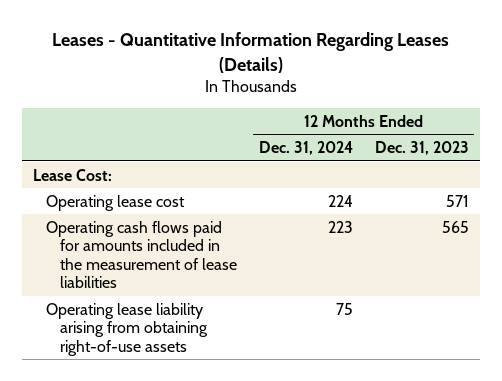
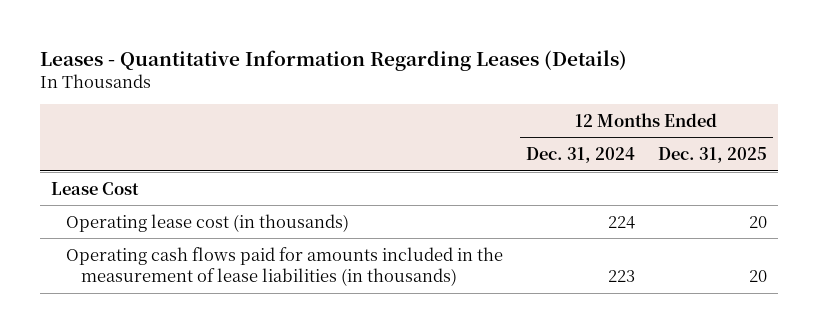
- | 12 Months Ended Dec. 31, 2024 | 12 Months Ended Dec. 31, 2023
+ | 12 Months Ended Dec. 31, 2024 | 12 Months Ended Dec. 31, 2025
- Lease Cost:
- Operating lease cost | 224 | 571
- Operating cash flows paid for amounts included in the measurement of lease liabilities | 223 | 565
- Operating lease liability arising from obtaining right-of-use assets | 75 |
+ Lease Cost
+ Operating lease cost (in thousands) | 224 | 20
+ Operating cash flows paid for amounts included in the measurement of lease liabilities (in thousands) | 223 | 20

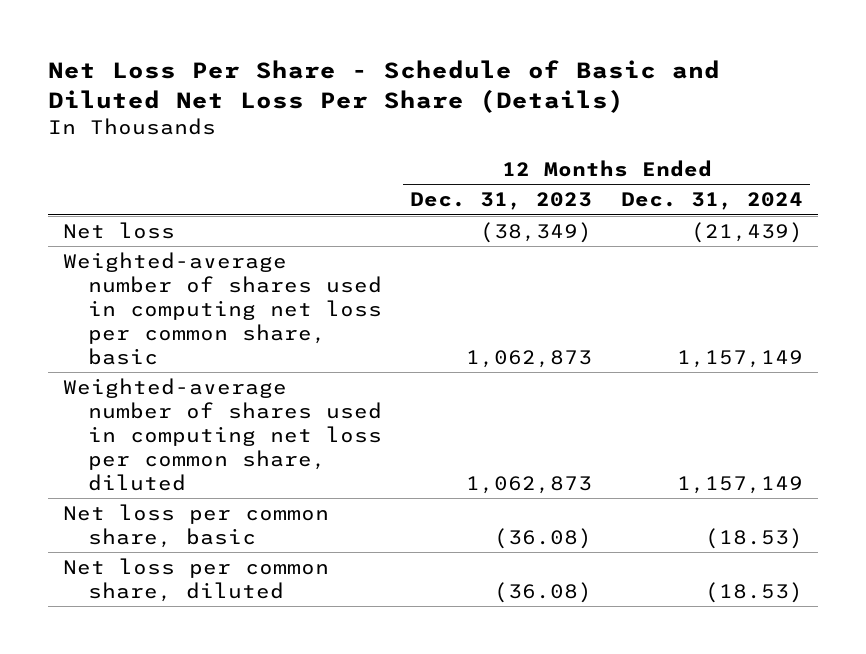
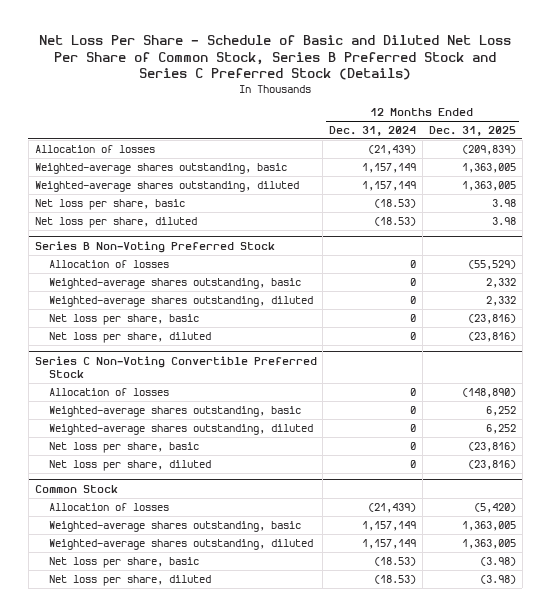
- Net Loss Per Share - Schedule of Basic and Diluted Net Loss Per Share (Details)
+ Net Loss Per Share - Schedule of Basic and Diluted Net Loss Per Share of Common Stock, Series B Preferred Stock and Series C Preferred Stock (Details)
- | 12 Months Ended Dec. 31, 2023 | 12 Months Ended Dec. 31, 2024
+ | 12 Months Ended Dec. 31, 2024 | 12 Months Ended Dec. 31, 2025
- Net loss | (38,349) | (21,439)
- Weighted-average number of shares used in computing net loss per common share, basic | 1,062,873 | 1,157,149
- Weighted-average number of shares used in computing net loss per common share, diluted | 1,062,873 | 1,157,149
- Net loss per common share, basic | (36.08) | (18.53)
- Net loss per common share, diluted | (36.08) | (18.53)
+ Allocation of losses | (21,439) | (209,839)
+ Weighted-average shares outstanding, basic | 1,157,149 | 1,363,005
+ Weighted-average shares outstanding, diluted | 1,157,149 | 1,363,005
+ Net loss per share, basic | (18.53) | 3.98
+ Net loss per share, diluted | (18.53) | 3.98
+ Series B Non-Voting Preferred Stock
+ Allocation of losses | 0 | (55,529)
+ Weighted-average shares outstanding, basic | 0 | 2,332
+ Weighted-average shares outstanding, diluted | 0 | 2,332
+ Net loss per share, basic | 0 | (23,816)
+ Net loss per share, diluted | 0 | (23,816)
+ Series C Non-Voting Convertible Preferred Stock
+ Allocation of losses | 0 | (148,890)
+ Weighted-average shares outstanding, basic | 0 | 6,252
+ Weighted-average shares outstanding, diluted | 0 | 6,252
+ Net loss per share, basic | 0 | (23,816)
+ Net loss per share, diluted | 0 | (23,816)
+ Common Stock
+ Allocation of losses | (21,439) | (5,420)
+ Weighted-average shares outstanding, basic | 1,157,149 | 1,363,005
+ Weighted-average shares outstanding, diluted | 1,157,149 | 1,363,005
+ Net loss per share, basic | (18.53) | (3.98)
+ Net loss per share, diluted | (18.53) | (3.98)

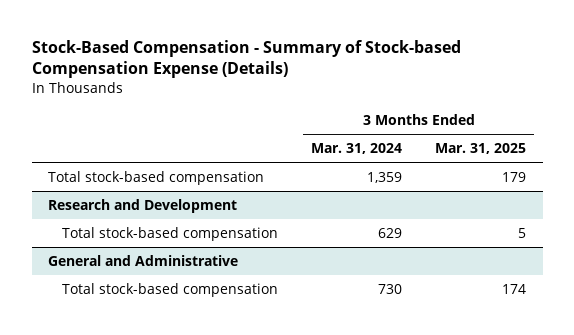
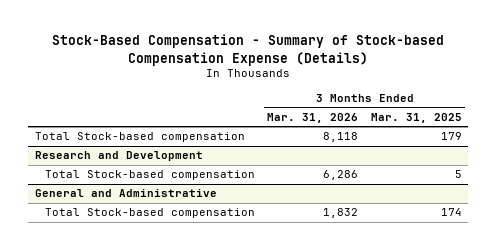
- | 3 Months Ended Mar. 31, 2024 | 3 Months Ended Mar. 31, 2025
+ | 3 Months Ended Mar. 31, 2026 | 3 Months Ended Mar. 31, 2025
- Total stock-based compensation | 1,359 | 179
+ Total Stock-based compensation | 8,118 | 179
@ Research and Development
- Total stock-based compensation | 629 | 5
+ Total Stock-based compensation | 6,286 | 5
@ General and Administrative
- Total stock-based compensation | 730 | 174
+ Total Stock-based compensation | 1,832 | 174

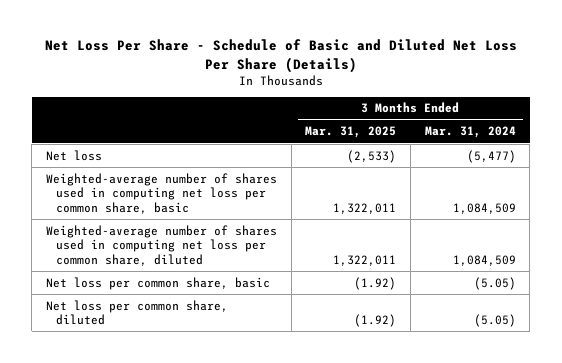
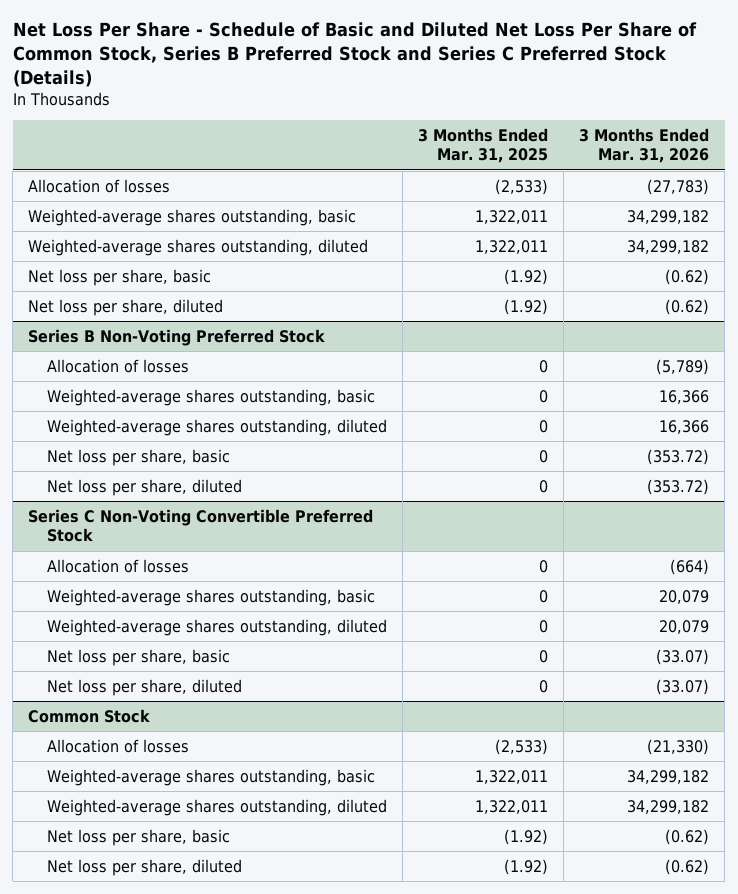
- Net Loss Per Share - Schedule of Basic and Diluted Net Loss Per Share (Details)
+ Net Loss Per Share - Schedule of Basic and Diluted Net Loss Per Share of Common Stock, Series B Preferred Stock and Series C Preferred Stock (Details)
- | 3 Months Ended Mar. 31, 2025 | 3 Months Ended Mar. 31, 2024
+ | 3 Months Ended Mar. 31, 2025 | 3 Months Ended Mar. 31, 2026
- Net loss | (2,533) | (5,477)
- Weighted-average number of shares used in computing net loss per common share, basic | 1,322,011 | 1,084,509
- Weighted-average number of shares used in computing net loss per common share, diluted | 1,322,011 | 1,084,509
- Net loss per common share, basic | (1.92) | (5.05)
- Net loss per common share, diluted | (1.92) | (5.05)
+ Allocation of losses | (2,533) | (27,783)
+ Weighted-average shares outstanding, basic | 1,322,011 | 34,299,182
+ Weighted-average shares outstanding, diluted | 1,322,011 | 34,299,182
+ Net loss per share, basic | (1.92) | (0.62)
+ Net loss per share, diluted | (1.92) | (0.62)
+ Series B Non-Voting Preferred Stock
+ Allocation of losses | 0 | (5,789)
+ Weighted-average shares outstanding, basic | 0 | 16,366
+ Weighted-average shares outstanding, diluted | 0 | 16,366
+ Net loss per share, basic | 0 | (353.72)
+ Net loss per share, diluted | 0 | (353.72)
+ Series C Non-Voting Convertible Preferred Stock
+ Allocation of losses | 0 | (664)
+ Weighted-average shares outstanding, basic | 0 | 20,079
+ Weighted-average shares outstanding, diluted | 0 | 20,079
+ Net loss per share, basic | 0 | (33.07)
+ Net loss per share, diluted | 0 | (33.07)
+ Common Stock
+ Allocation of losses | (2,533) | (21,330)
+ Weighted-average shares outstanding, basic | 1,322,011 | 34,299,182
+ Weighted-average shares outstanding, diluted | 1,322,011 | 34,299,182
+ Net loss per share, basic | (1.92) | (0.62)
+ Net loss per share, diluted | (1.92) | (0.62)

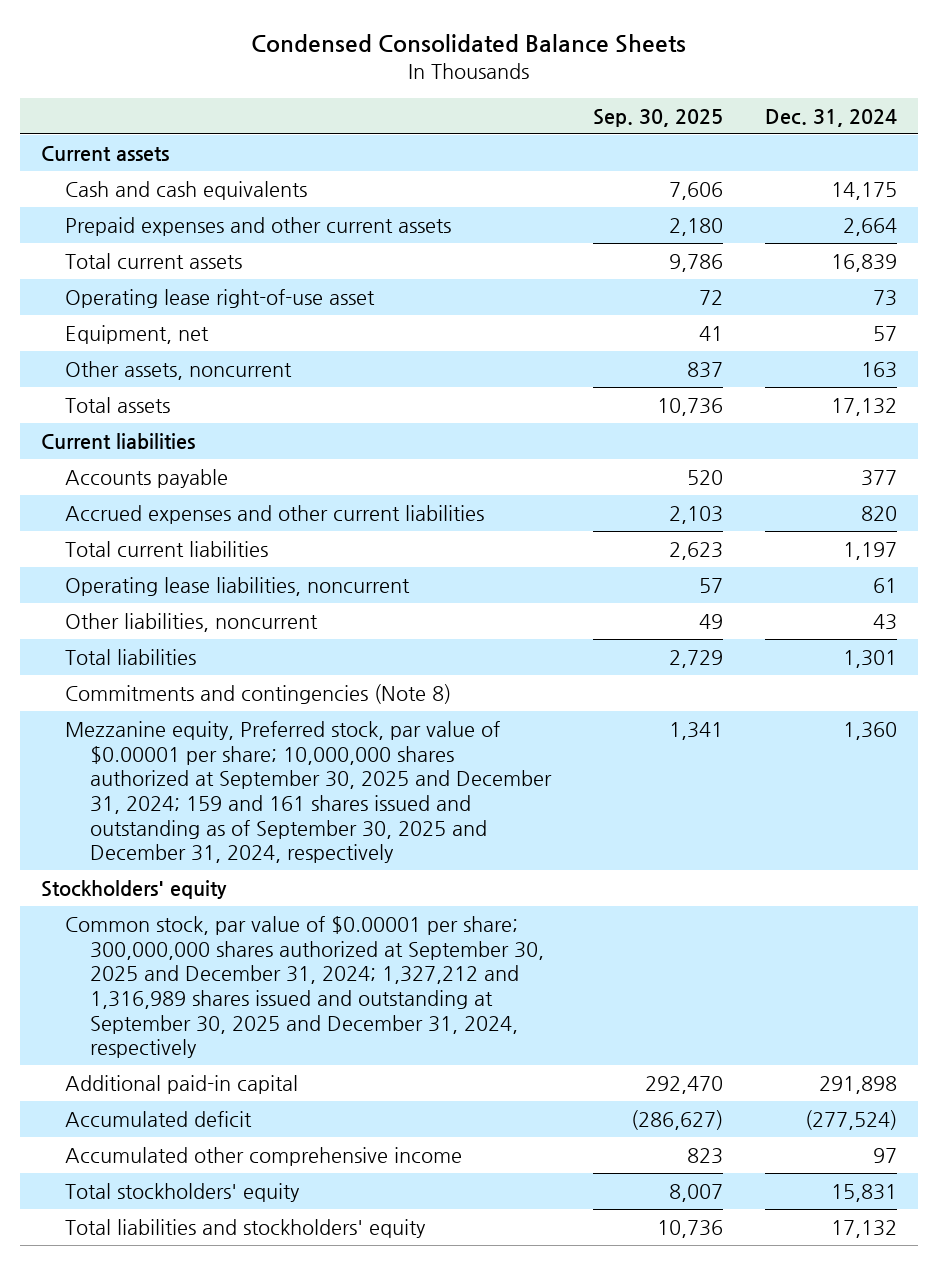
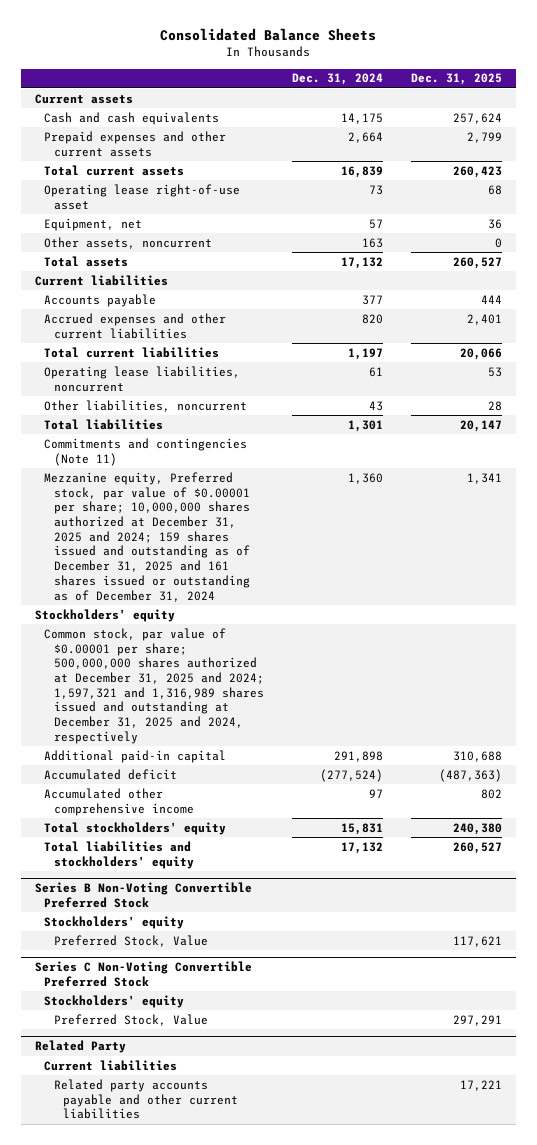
- Condensed Consolidated Balance Sheets
+ Consolidated Balance Sheets
- | Sep. 30, 2025 | Dec. 31, 2024
+ | Dec. 31, 2024 | Dec. 31, 2025
- Commitments and contingencies (Note 8)
- Mezzanine equity, Preferred stock, par value of $0.00001 per share; 10,000,000 shares authorized at September 30, 2025 and December 31, 2024; 159 and 161 shares issued and outstanding as of September 30, 2025 and December 31, 2024, respectively | 1,341 | 1,360
+ Commitments and contingencies (Note 11)
+ Mezzanine equity, Preferred stock, par value of $0.00001 per share; 10,000,000 shares authorized at December 31, 2025 and 2024; 159 shares issued and outstanding as of December 31, 2025 and 161 shares issued or outstanding as of December 31, 2024 | 1,360 | 1,341
- Common stock, par value of $0.00001 per share; 300,000,000 shares authorized at September 30, 2025 and December 31, 2024; 1,327,212 and 1,316,989 shares issued and outstanding at September 30, 2025 and December 31, 2024, respectively
+ Common stock, par value of $0.00001 per share; 500,000,000 shares authorized at December 31, 2025 and 2024; 1,597,321 and 1,316,989 shares issued and outstanding at December 31, 2025 and 2024, respectively
+ Series B Non-Voting Convertible Preferred Stock
+ Stockholders' equity
+ Preferred Stock, Value | | 117,621
+ Series C Non-Voting Convertible Preferred Stock
+ Stockholders' equity
+ Preferred Stock, Value | | 297,291
+ Related Party
+ Current liabilities
+ Related party accounts payable and other current liabilities | | 17,221

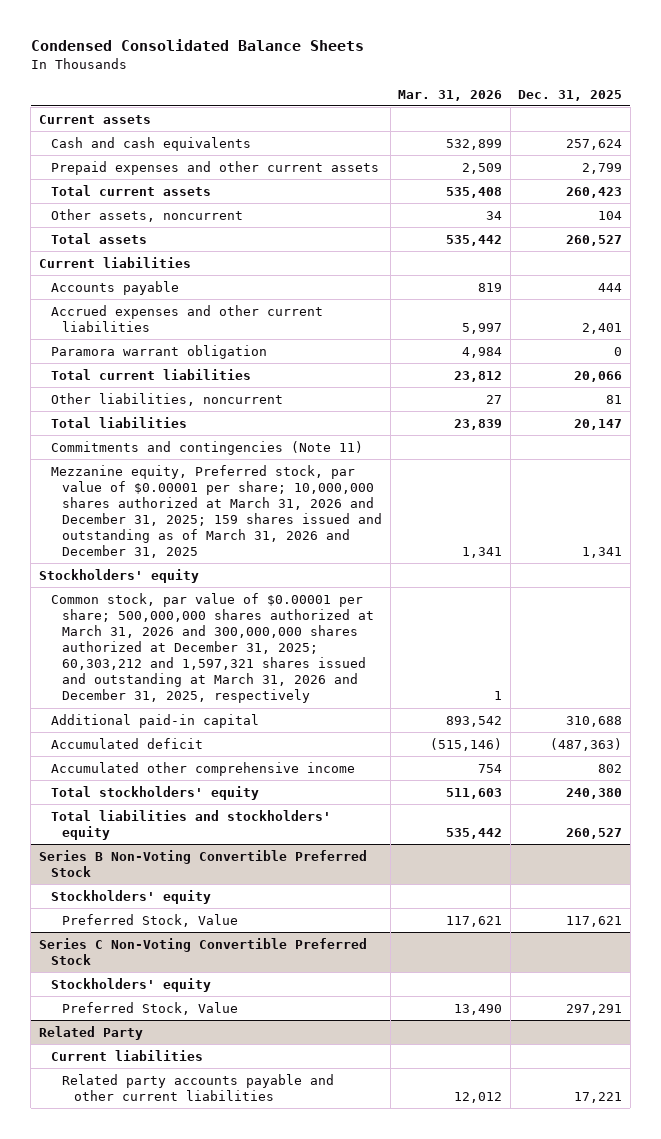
- Consolidated Balance Sheets
+ Condensed Consolidated Balance Sheets
- | Dec. 31, 2024 | Dec. 31, 2025
+ | Mar. 31, 2026 | Dec. 31, 2025
- Operating lease right-of-use asset | 73 | 68
- Equipment, net | 57 | 36
- Other assets, noncurrent | 163 | 0
+ Other assets, noncurrent | 34 | 104
+ Paramora warrant obligation | 4,984 | 0
- Operating lease liabilities, noncurrent | 61 | 53
- Other liabilities, noncurrent | 43 | 28
+ Other liabilities, noncurrent | 27 | 81
- Mezzanine equity, Preferred stock, par value of $0.00001 per share; 10,000,000 shares authorized at December 31, 2025 and 2024; 159 shares issued and outstanding as of December 31, 2025 and 161 shares issued or outstanding as of December 31, 2024 | 1,360 | 1,341
+ Mezzanine equity, Preferred stock, par value of $0.00001 per share; 10,000,000 shares authorized at March 31, 2026 and December 31, 2025; 159 shares issued and outstanding as of March 31, 2026 and December 31, 2025 | 1,341 | 1,341
- Common stock, par value of $0.00001 per share; 500,000,000 shares authorized at December 31, 2025 and 2024; 1,597,321 and 1,316,989 shares issued and outstanding at December 31, 2025 and 2024, respectively
+ Common stock, par value of $0.00001 per share; 500,000,000 shares authorized at March 31, 2026 and 300,000,000 shares authorized at December 31, 2025; 60,303,212 and 1,597,321 shares issued and outstanding at March 31, 2026 and December 31, 2025, respectively | 1 |

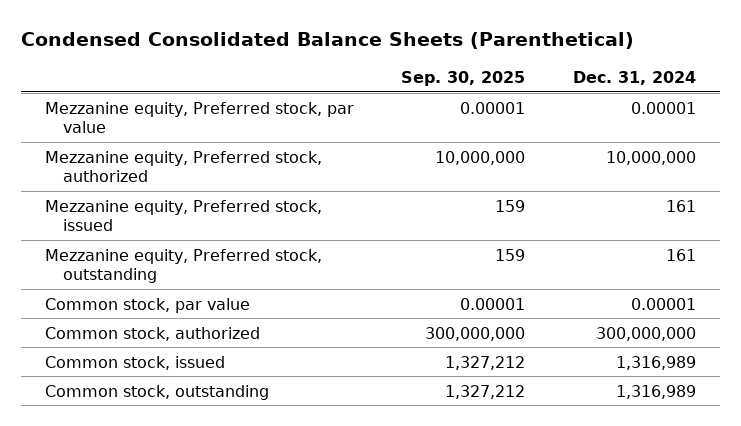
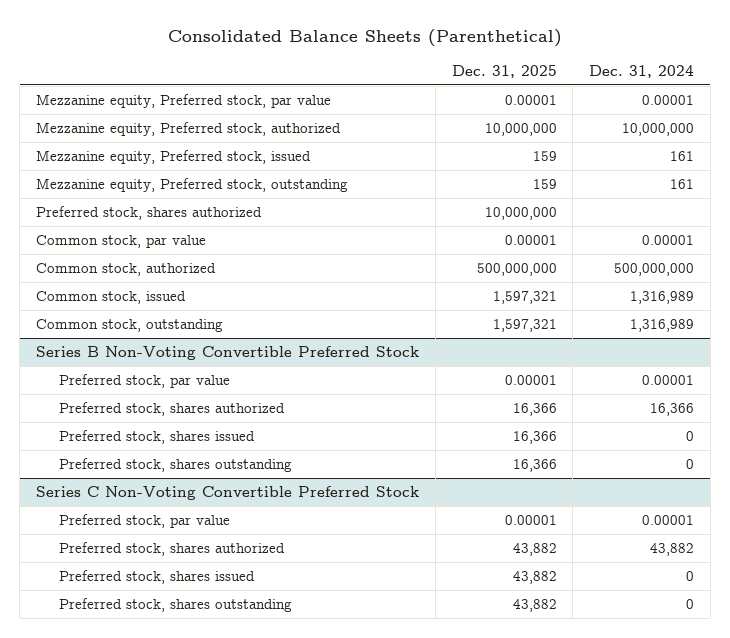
- Condensed Consolidated Balance Sheets (Parenthetical)
+ Consolidated Balance Sheets (Parenthetical)
- | Sep. 30, 2025 | Dec. 31, 2024
+ | Dec. 31, 2025 | Dec. 31, 2024
+ Preferred stock, shares authorized | 10,000,000 |
- Common stock, authorized | 300,000,000 | 300,000,000
+ Common stock, authorized | 500,000,000 | 500,000,000
+ Series B Non-Voting Convertible Preferred Stock
+ Preferred stock, par value | 0.00001 | 0.00001
+ Preferred stock, shares authorized | 16,366 | 16,366
+ Preferred stock, shares issued | 16,366 | 0
+ Preferred stock, shares outstanding | 16,366 | 0
+ Series C Non-Voting Convertible Preferred Stock
+ Preferred stock, par value | 0.00001 | 0.00001
+ Preferred stock, shares authorized | 43,882 | 43,882
+ Preferred stock, shares issued | 43,882 | 0
+ Preferred stock, shares outstanding | 43,882 | 0

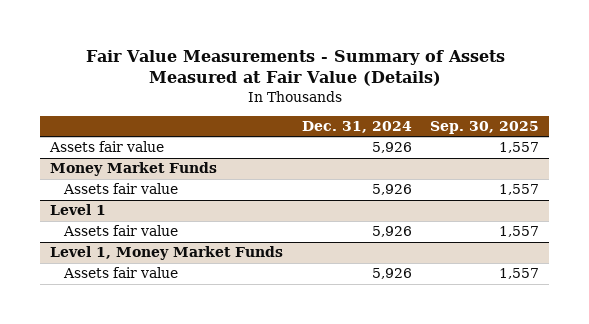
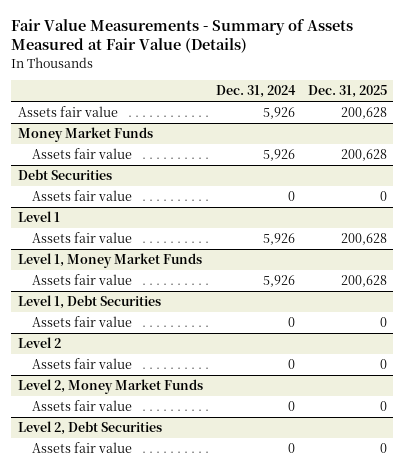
- | Dec. 31, 2024 | Sep. 30, 2025
+ | Dec. 31, 2024 | Dec. 31, 2025
+ Debt Securities
+ Assets fair value | 0 | 0
+ Level 1, Debt Securities
+ Assets fair value | 0 | 0
+ Level 2
+ Assets fair value | 0 | 0
+ Level 2, Money Market Funds
+ Assets fair value | 0 | 0
+ Level 2, Debt Securities
+ Assets fair value | 0 | 0

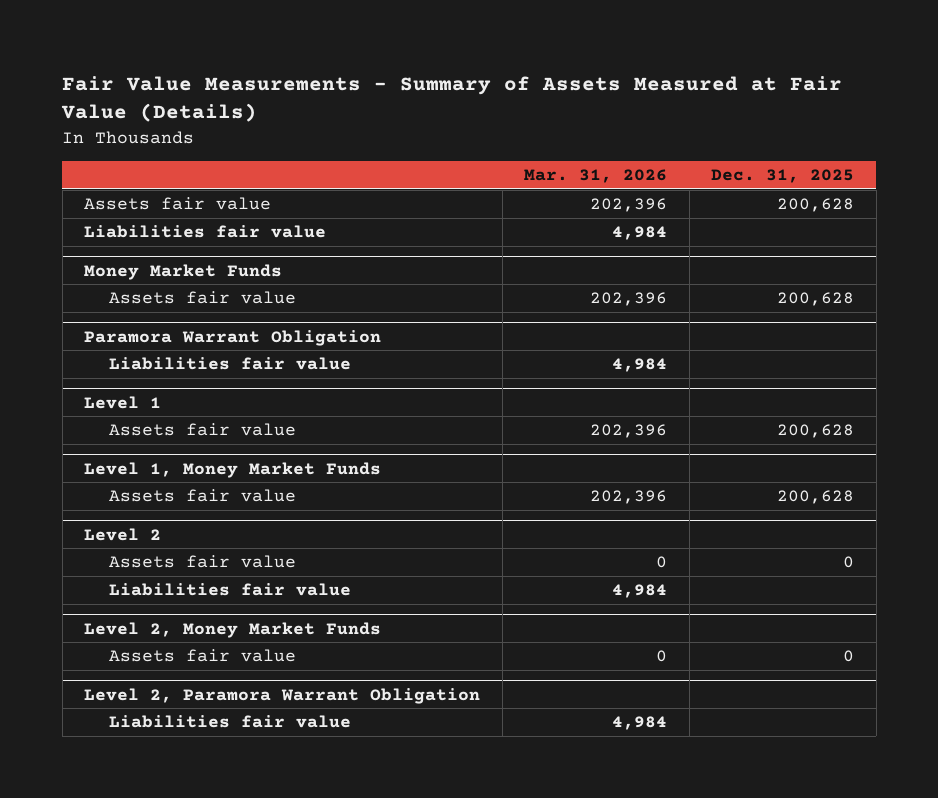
- | Dec. 31, 2024 | Dec. 31, 2025
+ | Mar. 31, 2026 | Dec. 31, 2025
+ Liabilities fair value | 4,984 |
- Debt Securities
- Assets fair value | 0 | 0
+ Paramora Warrant Obligation
+ Liabilities fair value | 4,984 |
- Level 1, Debt Securities
- Assets fair value | 0 | 0
@ Level 2
+ Liabilities fair value | 4,984 |
- Level 2, Debt Securities
- Assets fair value | 0 | 0
+ Level 2, Paramora Warrant Obligation
+ Liabilities fair value | 4,984 |

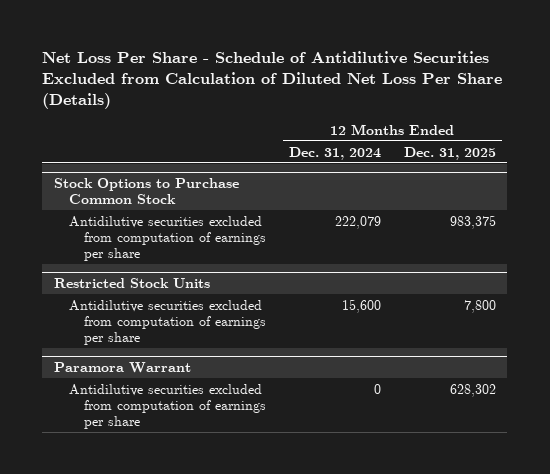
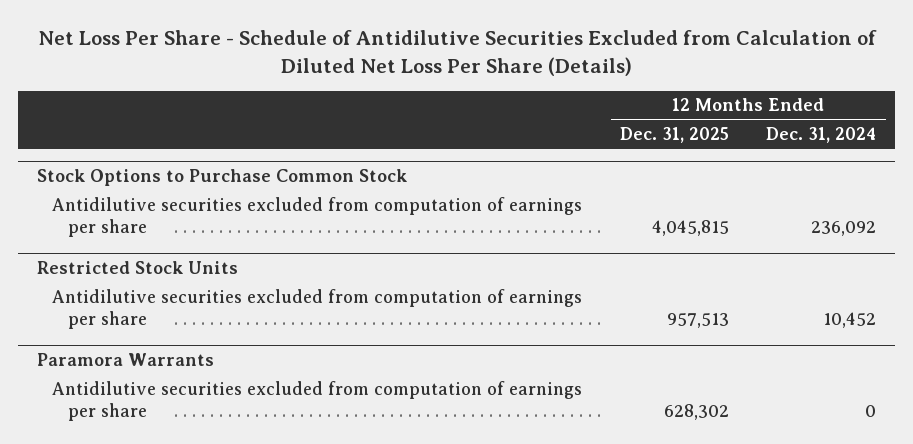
- | 12 Months Ended Dec. 31, 2024 | 12 Months Ended Dec. 31, 2025
+ | 12 Months Ended Dec. 31, 2025 | 12 Months Ended Dec. 31, 2024
@ Stock Options to Purchase Common Stock
- Antidilutive securities excluded from computation of earnings per share | 222,079 | 983,375
+ Antidilutive securities excluded from computation of earnings per share | 4,045,815 | 236,092
@ Restricted Stock Units
- Antidilutive securities excluded from computation of earnings per share | 15,600 | 7,800
- Paramora Warrant
@ Restricted Stock Units
+ Antidilutive securities excluded from computation of earnings per share | 957,513 | 10,452
+ Paramora Warrants

